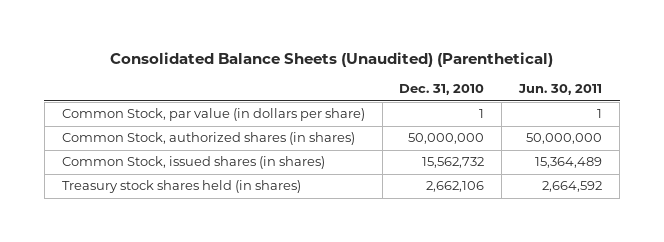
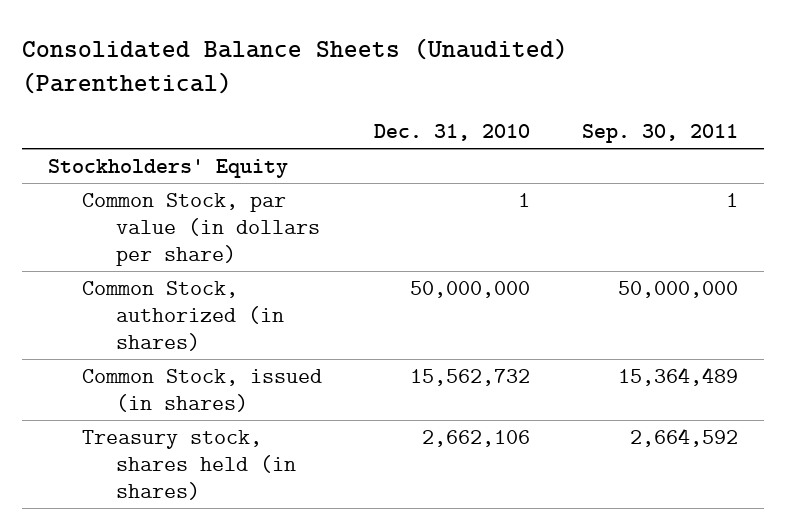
- | Dec. 31, 2010 | Jun. 30, 2011
+ | Dec. 31, 2010 | Sep. 30, 2011
+ Stockholders' Equity
- Common Stock, authorized shares (in shares) | 50,000,000 | 50,000,000
- Common Stock, issued shares (in shares) | 15,562,732 | 15,364,489
- Treasury stock shares held (in shares) | 2,662,106 | 2,664,592
+ Common Stock, authorized (in shares) | 50,000,000 | 50,000,000
+ Common Stock, issued (in shares) | 15,562,732 | 15,364,489
+ Treasury stock, shares held (in shares) | 2,662,106 | 2,664,592

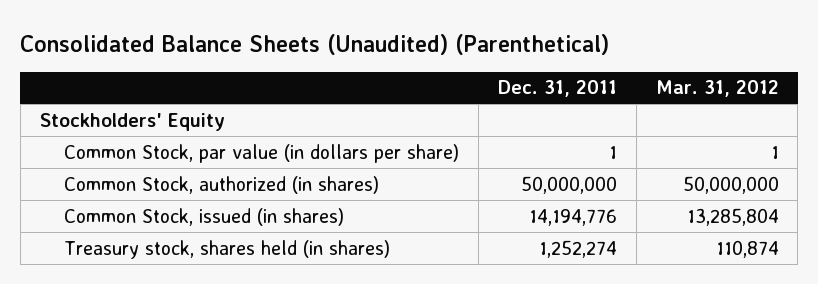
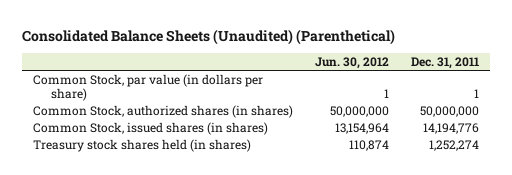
- | Dec. 31, 2011 | Mar. 31, 2012
+ | Jun. 30, 2012 | Dec. 31, 2011
- Stockholders' Equity
- Common Stock, authorized (in shares) | 50,000,000 | 50,000,000
- Common Stock, issued (in shares) | 14,194,776 | 13,285,804
- Treasury stock, shares held (in shares) | 1,252,274 | 110,874
+ Common Stock, authorized shares (in shares) | 50,000,000 | 50,000,000
+ Common Stock, issued shares (in shares) | 13,154,964 | 14,194,776
+ Treasury stock shares held (in shares) | 110,874 | 1,252,274

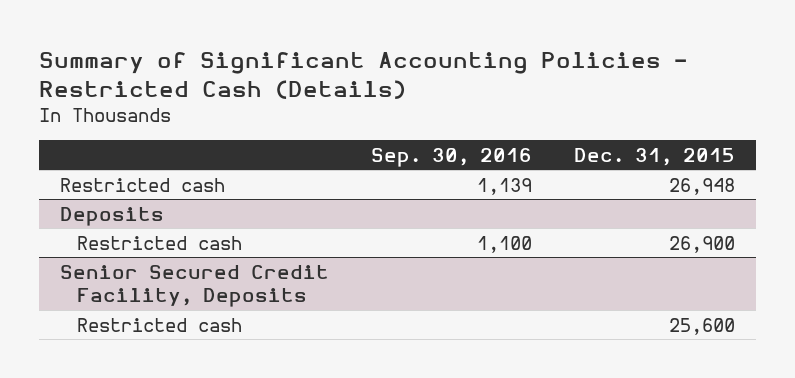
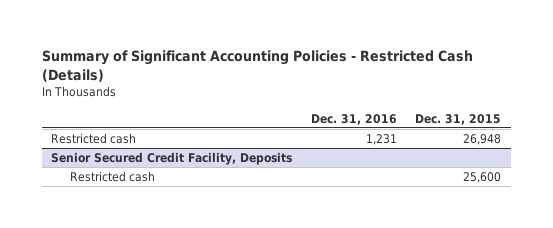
- | Sep. 30, 2016 | Dec. 31, 2015
+ | Dec. 31, 2016 | Dec. 31, 2015
- Deposits
- Restricted cash | 1,100 | 26,900

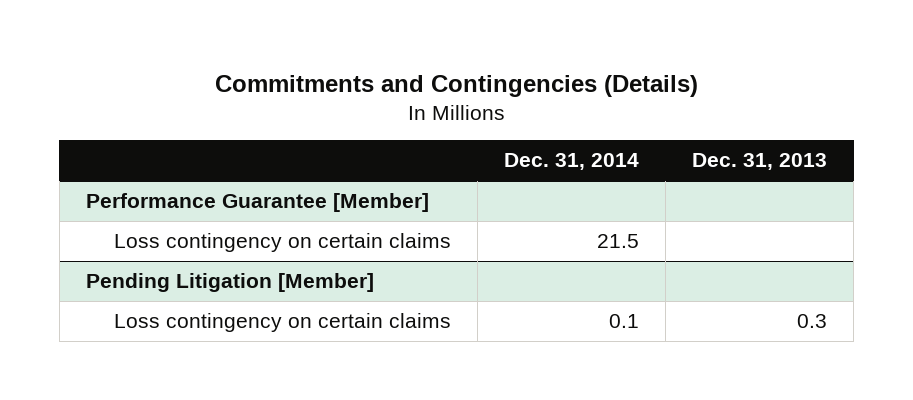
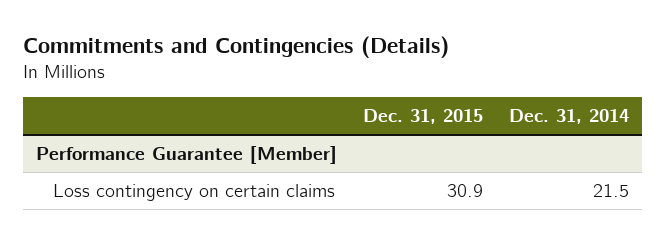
- | Dec. 31, 2014 | Dec. 31, 2013
+ | Dec. 31, 2015 | Dec. 31, 2014
- Pending Litigation [Member]
- Loss contingency on certain claims | 0.1 | 0.3

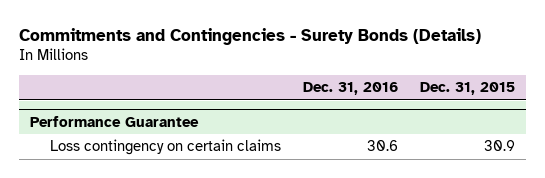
- Commitments and Contingencies (Details)
+ Commitments and Contingencies - Surety Bonds (Details)
- | Dec. 31, 2015 | Dec. 31, 2014
+ | Dec. 31, 2016 | Dec. 31, 2015
- Performance Guarantee [Member]
+ Performance Guarantee

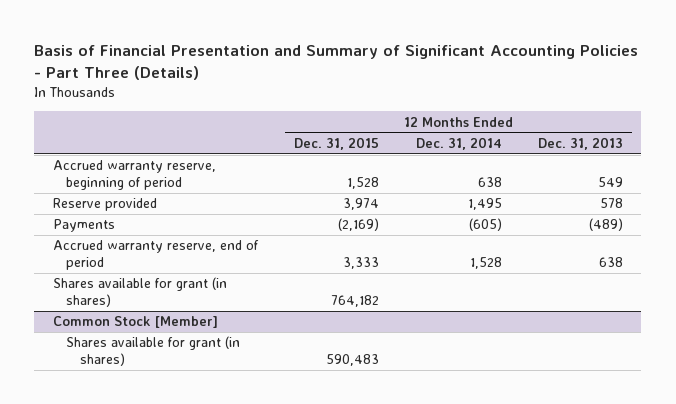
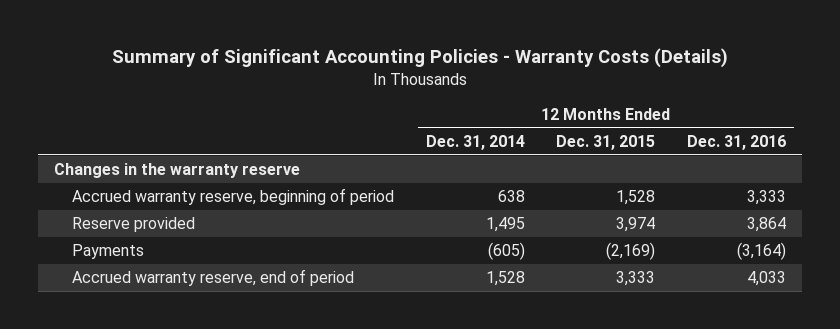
- Basis of Financial Presentation and Summary of Significant Accounting Policies - Part Three (Details)
+ Summary of Significant Accounting Policies - Warranty Costs (Details)
- | 12 Months Ended Dec. 31, 2015 | 12 Months Ended Dec. 31, 2014 | 12 Months Ended Dec. 31, 2013
+ | 12 Months Ended Dec. 31, 2014 | 12 Months Ended Dec. 31, 2015 | 12 Months Ended Dec. 31, 2016
+ Changes in the warranty reserve
- Shares available for grant (in shares) | 764,182 | |
- Common Stock [Member]
- Shares available for grant (in shares) | 590,483 | |

